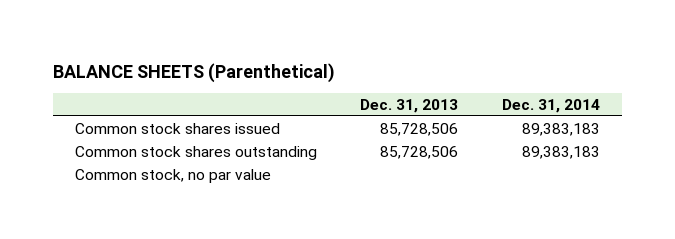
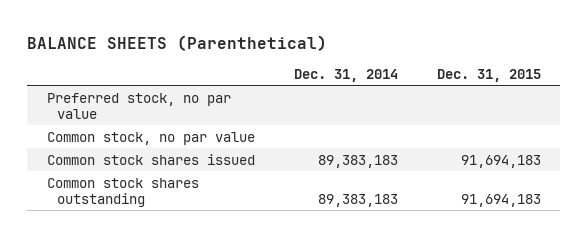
- | Dec. 31, 2013 | Dec. 31, 2014
+ | Dec. 31, 2014 | Dec. 31, 2015
+ Preferred stock, no par value
moved up: Common stock, no par value

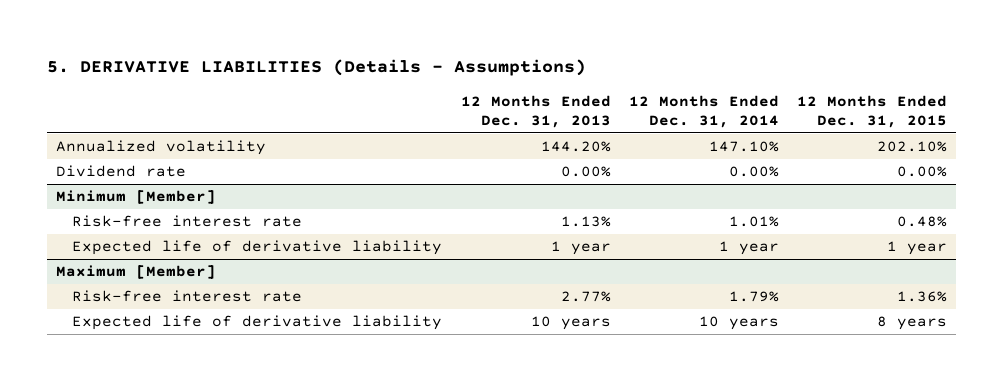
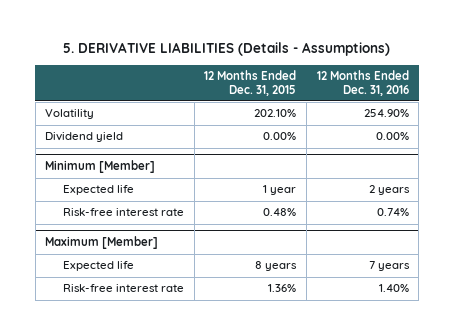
- | 12 Months Ended Dec. 31, 2013 | 12 Months Ended Dec. 31, 2014 | 12 Months Ended Dec. 31, 2015
+ | 12 Months Ended Dec. 31, 2015 | 12 Months Ended Dec. 31, 2016
- Annualized volatility | 144.20% | 147.10% | 202.10%
- Dividend rate | 0.00% | 0.00% | 0.00%
+ Volatility | 202.10% | 254.90%
+ Dividend yield | 0.00% | 0.00%
@ Minimum [Member]
+ Expected life | 1 year | 2 years
- Expected life of derivative liability | 1 year | 1 year | 1 year
@ Maximum [Member]
+ Expected life | 8 years | 7 years
- Expected life of derivative liability | 10 years | 10 years | 8 years

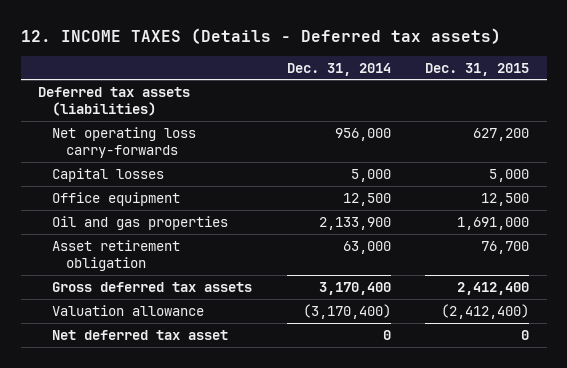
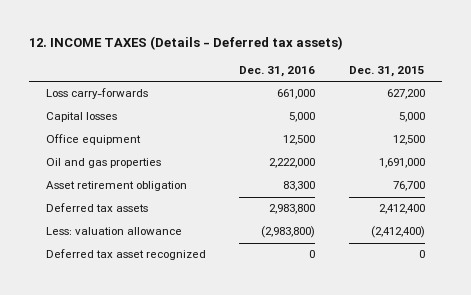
- | Dec. 31, 2014 | Dec. 31, 2015
+ | Dec. 31, 2016 | Dec. 31, 2015
- Deferred tax assets (liabilities)
- Net operating loss carry-forwards | 956,000 | 627,200
+ Loss carry-forwards | 661,000 | 627,200
- Gross deferred tax assets | 3,170,400 | 2,412,400
- Valuation allowance | (3,170,400) | (2,412,400)
- Net deferred tax asset | 0 | 0
+ Deferred tax assets | 2,983,800 | 2,412,400
+ Less: valuation allowance | (2,983,800) | (2,412,400)
+ Deferred tax asset recognized | 0 | 0

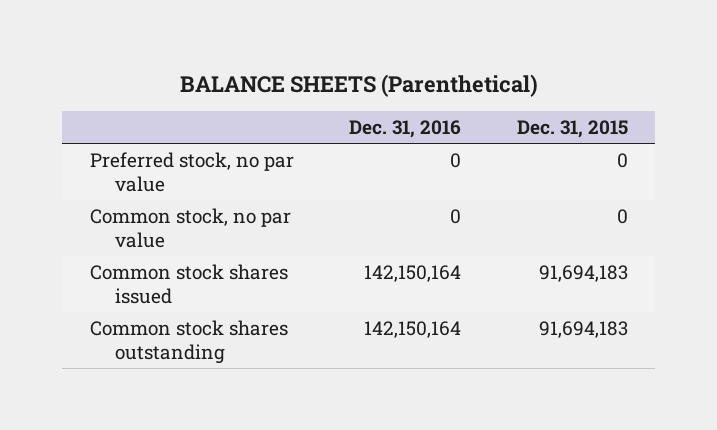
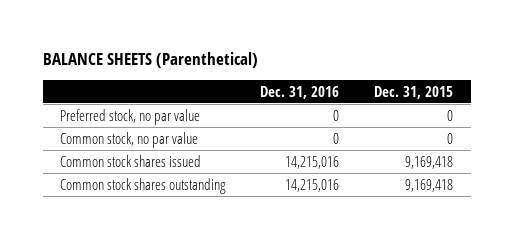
- Common stock shares issued | 142,150,164 | 91,694,183
- Common stock shares outstanding | 142,150,164 | 91,694,183
+ Common stock shares issued | 14,215,016 | 9,169,418
+ Common stock shares outstanding | 14,215,016 | 9,169,418

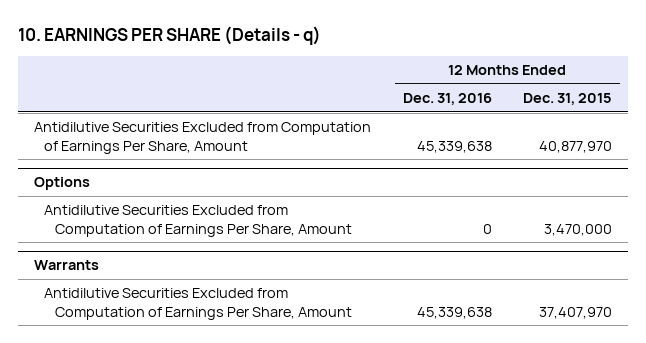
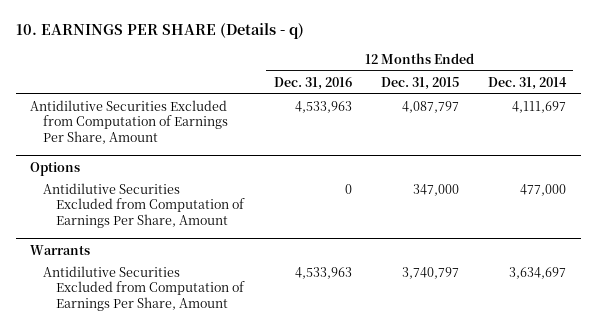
- | 12 Months Ended Dec. 31, 2016 | 12 Months Ended Dec. 31, 2015
+ | 12 Months Ended Dec. 31, 2016 | 12 Months Ended Dec. 31, 2015 | 12 Months Ended Dec. 31, 2014
- Antidilutive Securities Excluded from Computation of Earnings Per Share, Amount | 45,339,638 | 40,877,970
+ Antidilutive Securities Excluded from Computation of Earnings Per Share, Amount | 4,533,963 | 4,087,797 | 4,111,697
@ Options
- Antidilutive Securities Excluded from Computation of Earnings Per Share, Amount | 0 | 3,470,000
+ Antidilutive Securities Excluded from Computation of Earnings Per Share, Amount | 0 | 347,000 | 477,000
@ Warrants
- Antidilutive Securities Excluded from Computation of Earnings Per Share, Amount | 45,339,638 | 37,407,970
+ Antidilutive Securities Excluded from Computation of Earnings Per Share, Amount | 4,533,963 | 3,740,797 | 3,634,697

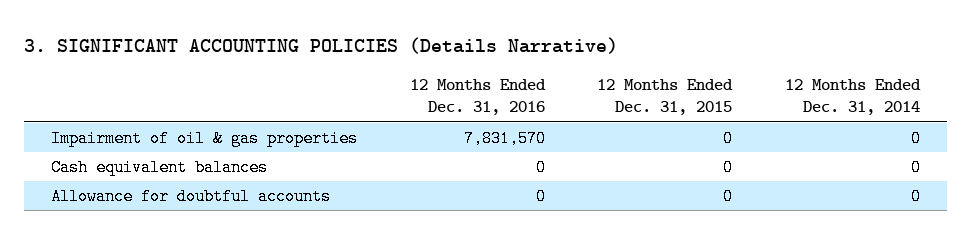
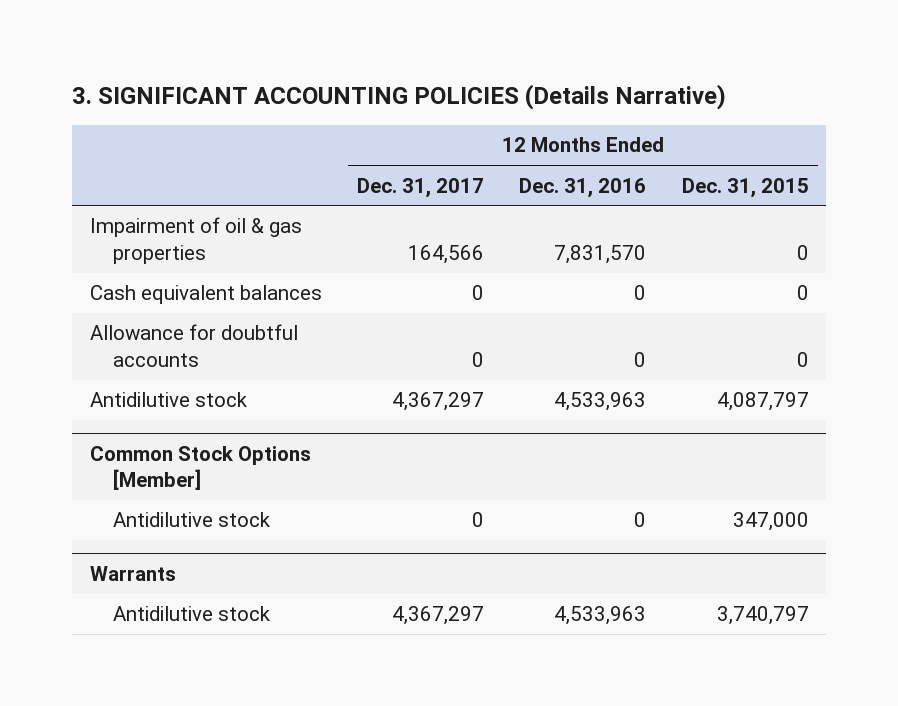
- | 12 Months Ended Dec. 31, 2016 | 12 Months Ended Dec. 31, 2015 | 12 Months Ended Dec. 31, 2014
+ | 12 Months Ended Dec. 31, 2017 | 12 Months Ended Dec. 31, 2016 | 12 Months Ended Dec. 31, 2015
+ Antidilutive stock | 4,367,297 | 4,533,963 | 4,087,797
+ Common Stock Options [Member]
+ Antidilutive stock | 0 | 0 | 347,000
+ Warrants
+ Antidilutive stock | 4,367,297 | 4,533,963 | 3,740,797

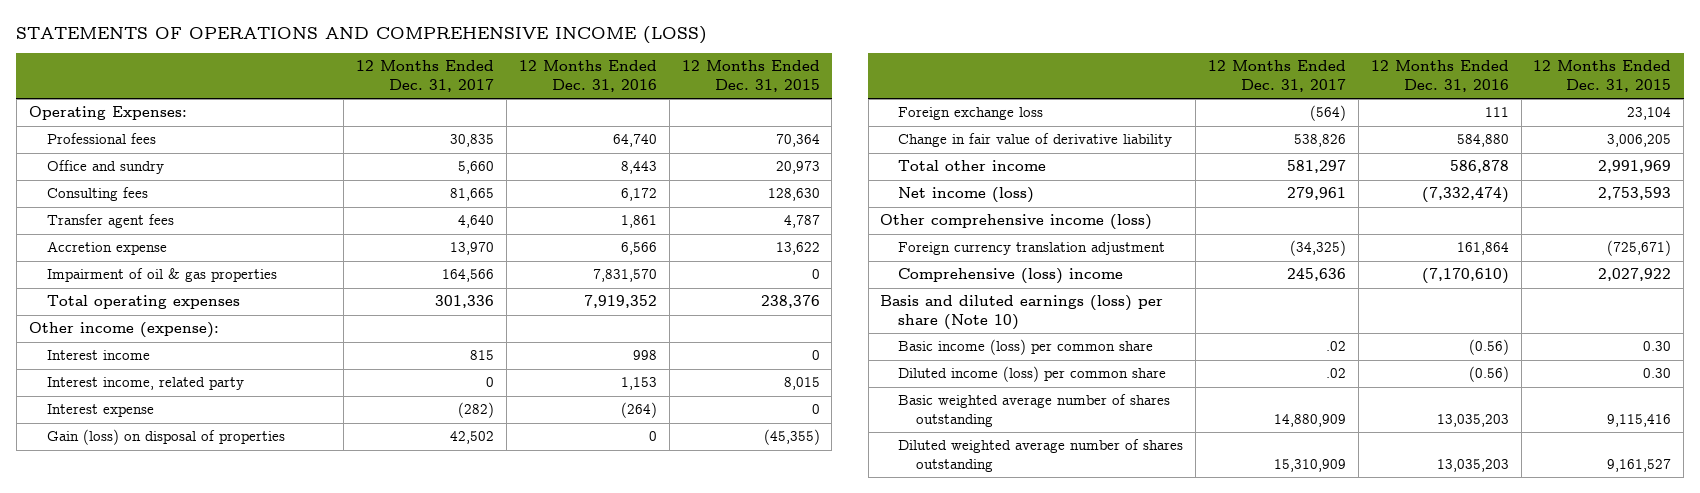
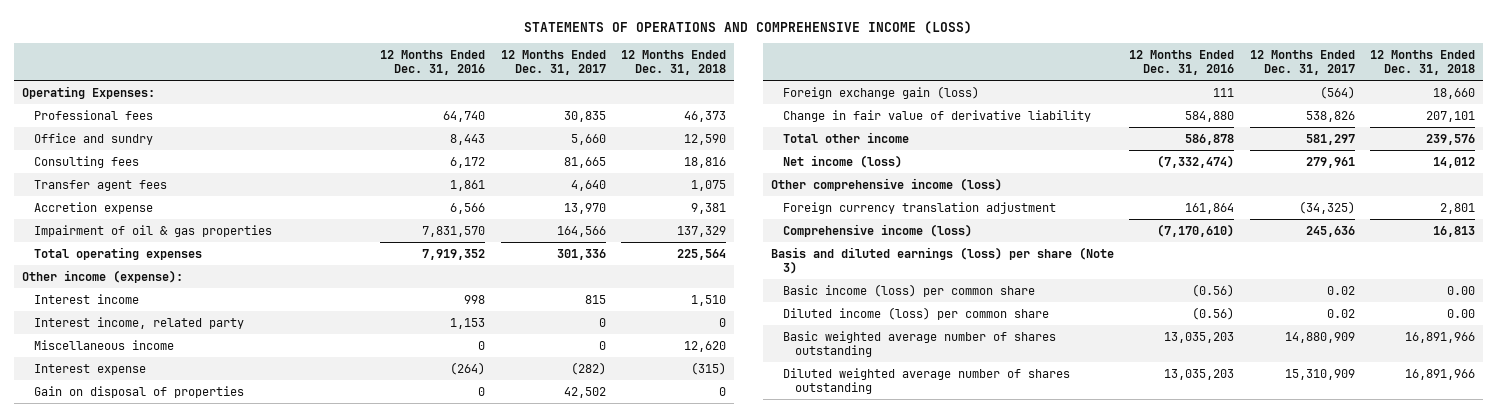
- | 12 Months Ended Dec. 31, 2017 | 12 Months Ended Dec. 31, 2016 | 12 Months Ended Dec. 31, 2015
+ | 12 Months Ended Dec. 31, 2016 | 12 Months Ended Dec. 31, 2017 | 12 Months Ended Dec. 31, 2018
+ Miscellaneous income | 0 | 0 | 12,620
- Gain (loss) on disposal of properties | 42,502 | 0 | (45,355)
- Foreign exchange loss | (564) | 111 | 23,104
+ Gain on disposal of properties | 0 | 42,502 | 0
+ Foreign exchange gain (loss) | 111 | (564) | 18,660
- Comprehensive (loss) income | 245,636 | (7,170,610) | 2,027,922
- Basis and diluted earnings (loss) per share (Note 10)
- Basic income (loss) per common share | .02 | (0.56) | 0.30
- Diluted income (loss) per common share | .02 | (0.56) | 0.30
+ Comprehensive income (loss) | (7,170,610) | 245,636 | 16,813
+ Basis and diluted earnings (loss) per share (Note 3)
+ Basic income (loss) per common share | (0.56) | 0.02 | 0.00
+ Diluted income (loss) per common share | (0.56) | 0.02 | 0.00

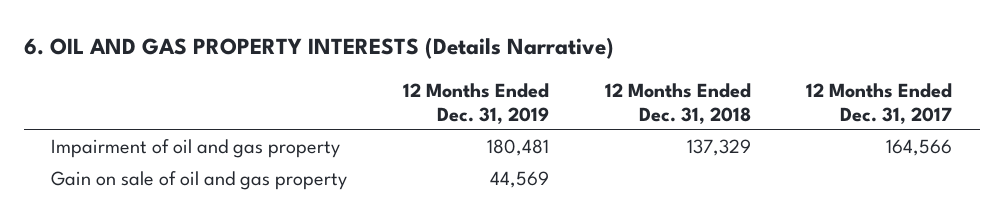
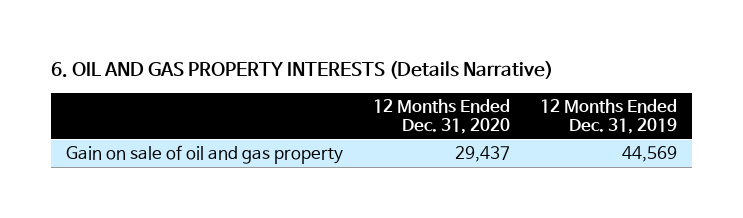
- | 12 Months Ended Dec. 31, 2019 | 12 Months Ended Dec. 31, 2018 | 12 Months Ended Dec. 31, 2017
+ | 12 Months Ended Dec. 31, 2020 | 12 Months Ended Dec. 31, 2019
- Impairment of oil and gas property | 180,481 | 137,329 | 164,566

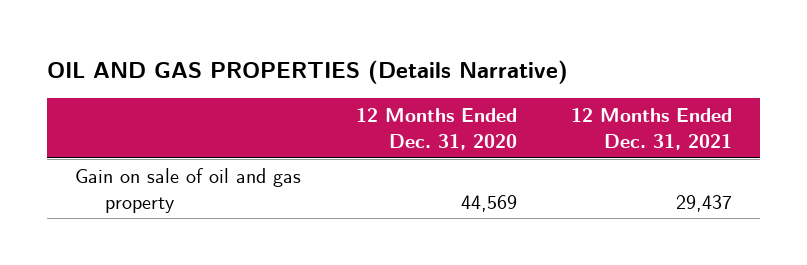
- 6. OIL AND GAS PROPERTY INTERESTS (Details Narrative)
+ OIL AND GAS PROPERTIES (Details Narrative)
- | 12 Months Ended Dec. 31, 2020 | 12 Months Ended Dec. 31, 2019
+ | 12 Months Ended Dec. 31, 2020 | 12 Months Ended Dec. 31, 2021
- Gain on sale of oil and gas property | 29,437 | 44,569
+ Gain on sale of oil and gas property | 44,569 | 29,437

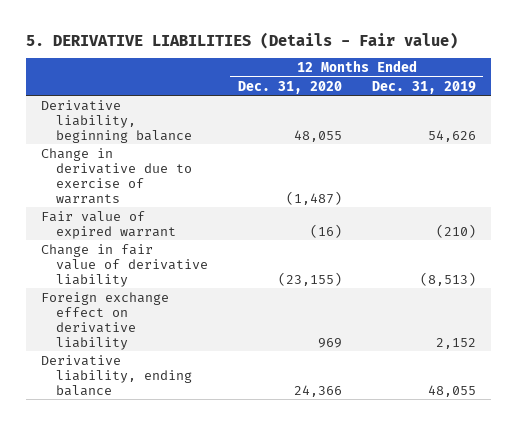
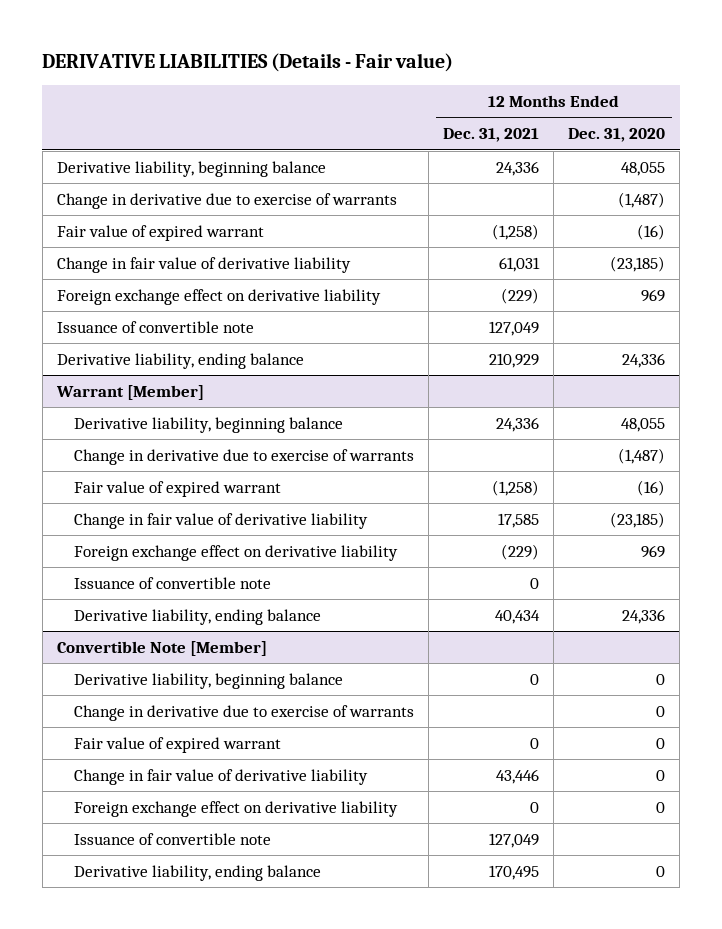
- 5. DERIVATIVE LIABILITIES (Details - Fair value)
+ DERIVATIVE LIABILITIES (Details - Fair value)
- | 12 Months Ended Dec. 31, 2020 | 12 Months Ended Dec. 31, 2019
+ | 12 Months Ended Dec. 31, 2021 | 12 Months Ended Dec. 31, 2020
- Change in fair value of derivative liability | (23,155) | (8,513)
+ Change in fair value of derivative liability | 61,031 | (23,185)
- Derivative liability, ending balance | 24,366 | 48,055
+ Issuance of convertible note | 127,049 |
+ Derivative liability, ending balance | 210,929 | 24,336
+ Warrant [Member]
+ Derivative liability, beginning balance | 24,336 | 48,055
+ Change in derivative due to exercise of warrants | | (1,487)
+ Fair value of expired warrant | (1,258) | (16)
+ Change in fair value of derivative liability | 17,585 | (23,185)
+ Foreign exchange effect on derivative liability | (229) | 969
+ Issuance of convertible note | 0 |
+ Derivative liability, ending balance | 40,434 | 24,336
+ Convertible Note [Member]
+ Derivative liability, beginning balance | 0 | 0
+ Change in derivative due to exercise of warrants | | 0
+ Fair value of expired warrant | 0 | 0
+ Change in fair value of derivative liability | 43,446 | 0
+ Foreign exchange effect on derivative liability | 0 | 0
+ Issuance of convertible note | 127,049 |
+ Derivative liability, ending balance | 170,495 | 0

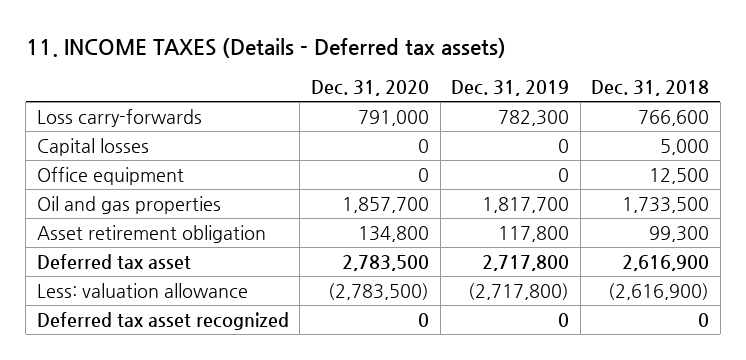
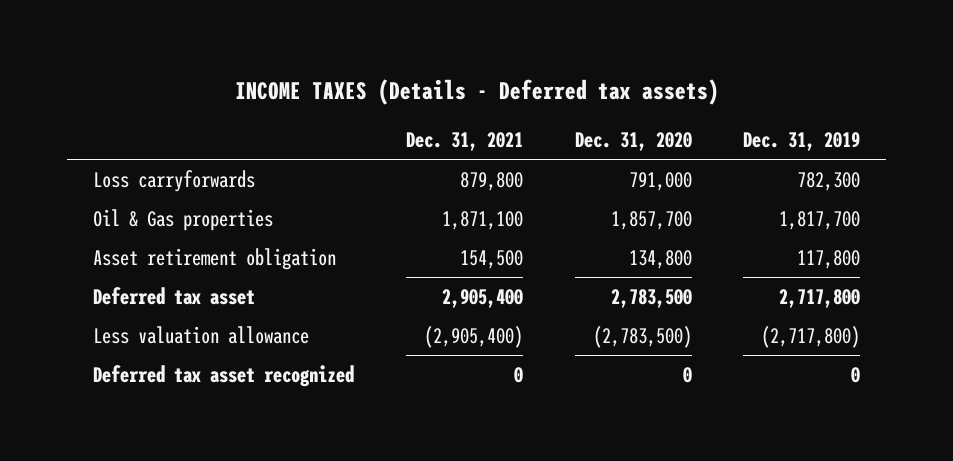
- 11. INCOME TAXES (Details - Deferred tax assets)
+ INCOME TAXES (Details - Deferred tax assets)
- | Dec. 31, 2020 | Dec. 31, 2019 | Dec. 31, 2018
+ | Dec. 31, 2021 | Dec. 31, 2020 | Dec. 31, 2019
- Loss carry-forwards | 791,000 | 782,300 | 766,600
- Capital losses | 0 | 0 | 5,000
- Office equipment | 0 | 0 | 12,500
- Oil and gas properties | 1,857,700 | 1,817,700 | 1,733,500
+ Loss carryforwards | 879,800 | 791,000 | 782,300
+ Oil & Gas properties | 1,871,100 | 1,857,700 | 1,817,700
- Less: valuation allowance | (2,783,500) | (2,717,800) | (2,616,900)
+ Less valuation allowance | (2,905,400) | (2,783,500) | (2,717,800)

